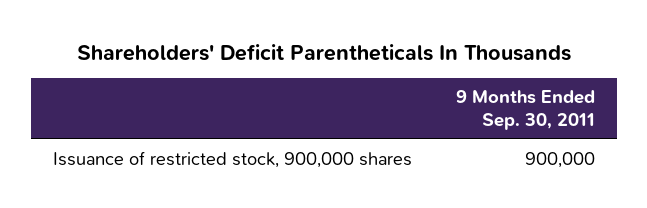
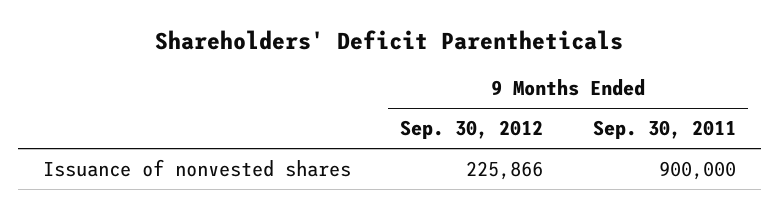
- Shareholders' Deficit Parentheticals In Thousands
+ Shareholders' Deficit Parentheticals
- | 9 Months Ended Sep. 30, 2011
+ | 9 Months Ended Sep. 30, 2012 | 9 Months Ended Sep. 30, 2011
- Issuance of restricted stock, 900,000 shares | 900,000
+ Issuance of nonvested shares | 225,866 | 900,000

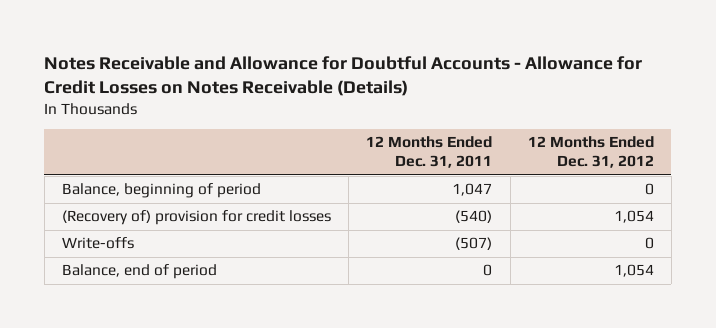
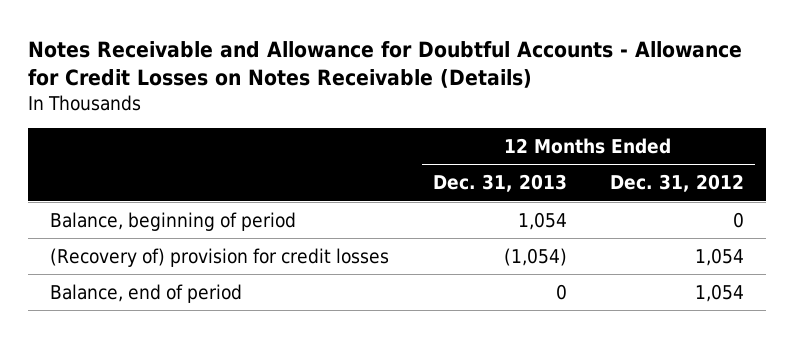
- | 12 Months Ended Dec. 31, 2011 | 12 Months Ended Dec. 31, 2012
+ | 12 Months Ended Dec. 31, 2013 | 12 Months Ended Dec. 31, 2012
- Write-offs | (507) | 0

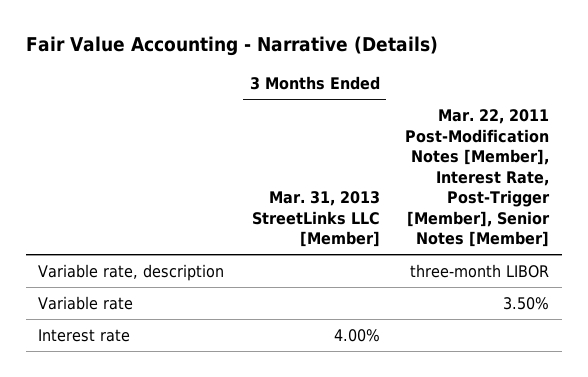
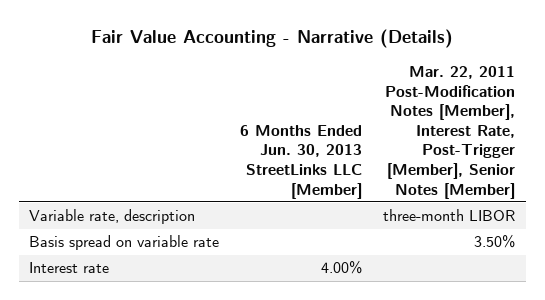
- | 3 Months Ended Mar. 31, 2013 StreetLinks LLC [Member] | Mar. 22, 2011 Post-Modification Notes [Member], Interest Rate, Post-Trigger [Member], Senior Notes [Member]
+ | 6 Months Ended Jun. 30, 2013 StreetLinks LLC [Member] | Mar. 22, 2011 Post-Modification Notes [Member], Interest Rate, Post-Trigger [Member], Senior Notes [Member]
- Variable rate | | 3.50%
+ Basis spread on variable rate | | 3.50%

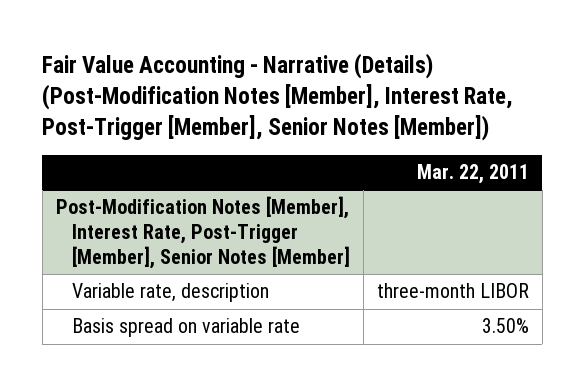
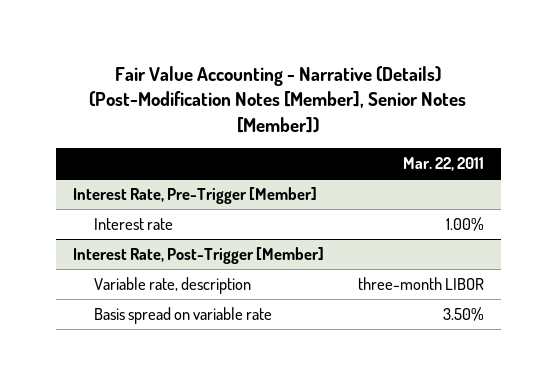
- Fair Value Accounting - Narrative (Details) (Post-Modification Notes [Member], Interest Rate, Post-Trigger [Member], Senior Notes [Member])
+ Fair Value Accounting - Narrative (Details) (Post-Modification Notes [Member], Senior Notes [Member])
- Post-Modification Notes [Member], Interest Rate, Post-Trigger [Member], Senior Notes [Member]
+ Interest Rate, Pre-Trigger [Member]
+ Interest rate | 1.00%
+ Interest Rate, Post-Trigger [Member]

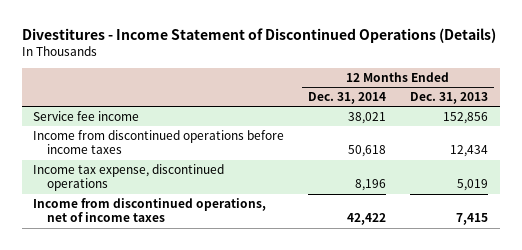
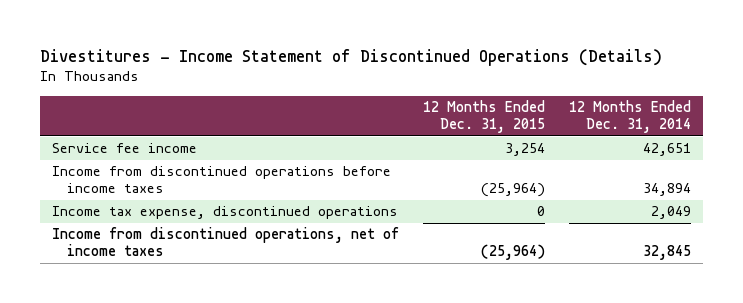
- | 12 Months Ended Dec. 31, 2014 | 12 Months Ended Dec. 31, 2013
+ | 12 Months Ended Dec. 31, 2015 | 12 Months Ended Dec. 31, 2014
- Service fee income | 38,021 | 152,856
- Income from discontinued operations before income taxes | 50,618 | 12,434
- Income tax expense, discontinued operations | 8,196 | 5,019
- Income from discontinued operations, net of income taxes | 42,422 | 7,415
+ Service fee income | 3,254 | 42,651
+ Income from discontinued operations before income taxes | (25,964) | 34,894
+ Income tax expense, discontinued operations | 0 | 2,049
+ Income from discontinued operations, net of income taxes | (25,964) | 32,845

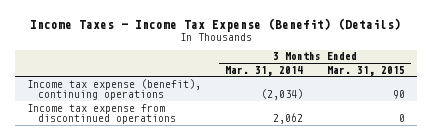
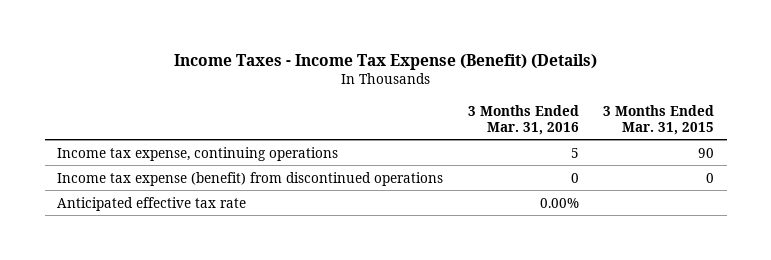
- | 3 Months Ended Mar. 31, 2014 | 3 Months Ended Mar. 31, 2015
+ | 3 Months Ended Mar. 31, 2016 | 3 Months Ended Mar. 31, 2015
- Income tax expense (benefit), continuing operations | (2,034) | 90
- Income tax expense from discontinued operations | 2,062 | 0
+ Income tax expense, continuing operations | 5 | 90
+ Income tax expense (benefit) from discontinued operations | 0 | 0
+ Anticipated effective tax rate | 0.00% |

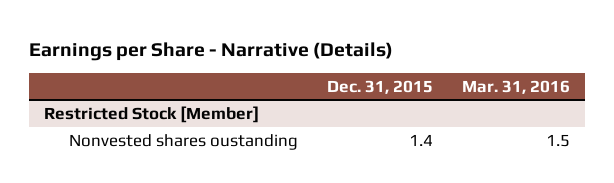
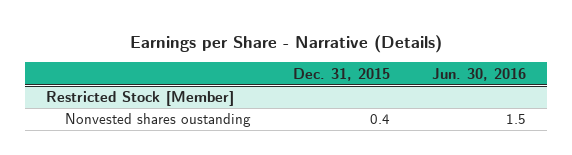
- | Dec. 31, 2015 | Mar. 31, 2016
+ | Dec. 31, 2015 | Jun. 30, 2016
@ Restricted Stock [Member]
- Nonvested shares oustanding | 1.4 | 1.5
+ Nonvested shares oustanding | 0.4 | 1.5

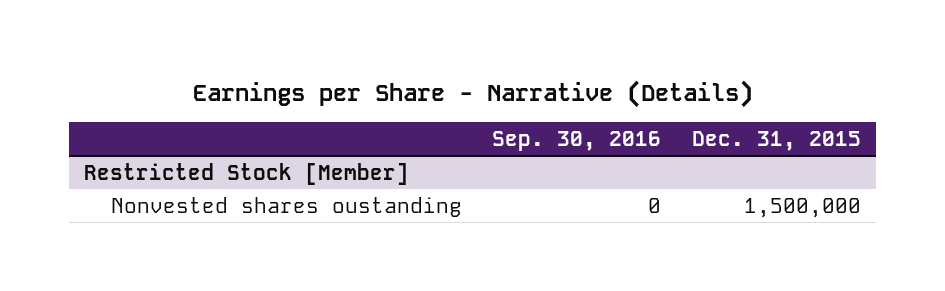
- | Dec. 31, 2015 | Jun. 30, 2016
+ | Sep. 30, 2016 | Dec. 31, 2015
@ Restricted Stock [Member]
- Nonvested shares oustanding | 0.4 | 1.5
+ Nonvested shares oustanding | 0 | 1,500,000

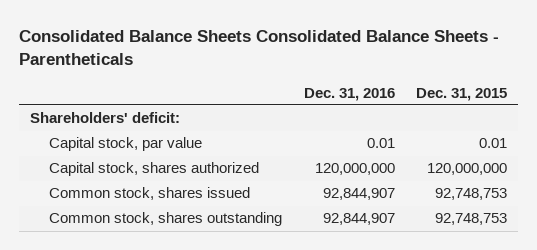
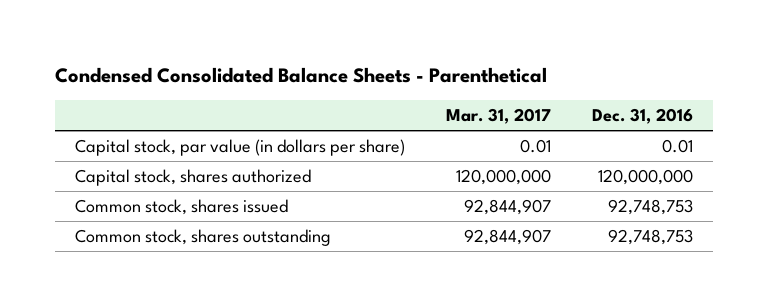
- Consolidated Balance Sheets Consolidated Balance Sheets - Parentheticals
+ Condensed Consolidated Balance Sheets - Parenthetical
- | Dec. 31, 2016 | Dec. 31, 2015
+ | Mar. 31, 2017 | Dec. 31, 2016
- Shareholders' deficit:
- Capital stock, par value | 0.01 | 0.01
+ Capital stock, par value (in dollars per share) | 0.01 | 0.01
- Common stock, shares issued | 92,844,907 | 92,748,753
- Common stock, shares outstanding | 92,844,907 | 92,748,753
+ Common stock, shares issued | 92,844,907 | 92,748,753
+ Common stock, shares outstanding | 92,844,907 | 92,748,753

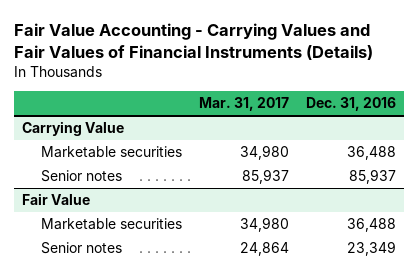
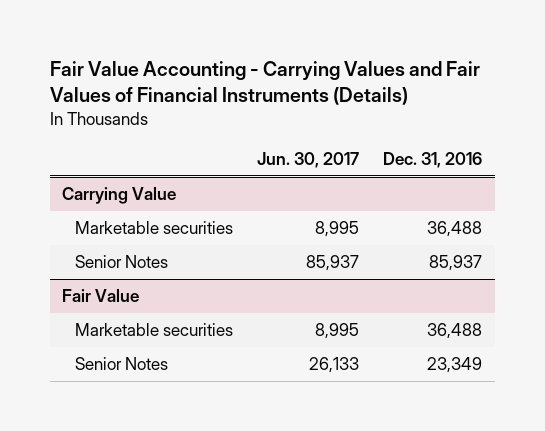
- | Mar. 31, 2017 | Dec. 31, 2016
+ | Jun. 30, 2017 | Dec. 31, 2016
@ Carrying Value
- Senior notes | 85,937 | 85,937
+ Senior Notes | 85,937 | 85,937
@ Fair Value
- Senior notes | 24,864 | 23,349
+ Senior Notes | 26,133 | 23,349

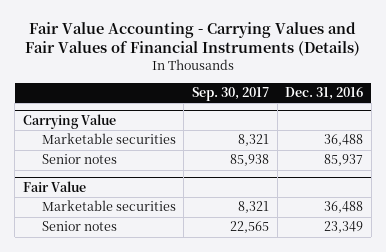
- | Jun. 30, 2017 | Dec. 31, 2016
+ | Sep. 30, 2017 | Dec. 31, 2016
@ Carrying Value
- Senior Notes | 85,937 | 85,937
+ Senior notes | 85,938 | 85,937
@ Fair Value
- Senior Notes | 26,133 | 23,349
+ Senior notes | 22,565 | 23,349

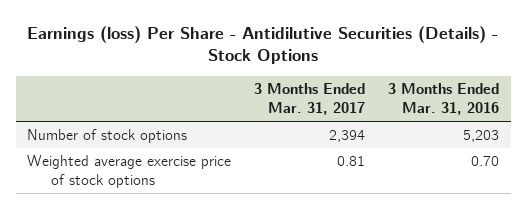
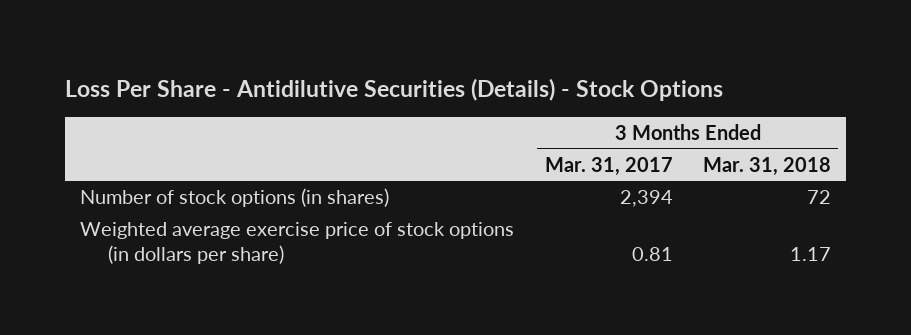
- Earnings (loss) Per Share - Antidilutive Securities (Details) - Stock Options
+ Loss Per Share - Antidilutive Securities (Details) - Stock Options
- | 3 Months Ended Mar. 31, 2017 | 3 Months Ended Mar. 31, 2016
+ | 3 Months Ended Mar. 31, 2017 | 3 Months Ended Mar. 31, 2018
- Number of stock options | 2,394 | 5,203
- Weighted average exercise price of stock options | 0.81 | 0.70
+ Number of stock options (in shares) | 2,394 | 72
+ Weighted average exercise price of stock options (in dollars per share) | 0.81 | 1.17

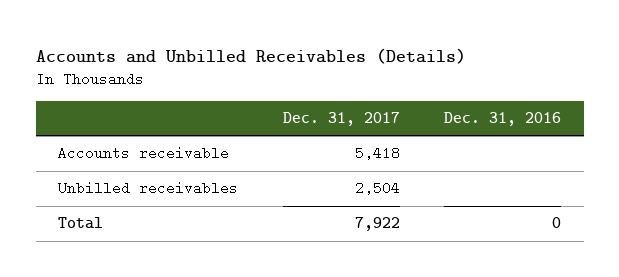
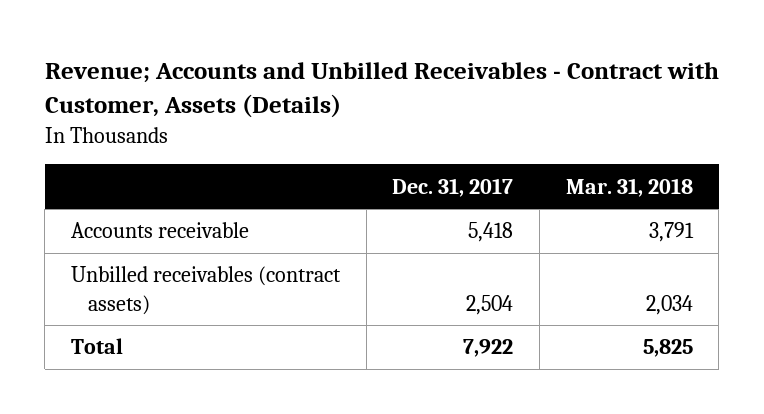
- Accounts and Unbilled Receivables (Details)
+ Revenue; Accounts and Unbilled Receivables - Contract with Customer, Assets (Details)
- | Dec. 31, 2017 | Dec. 31, 2016
+ | Dec. 31, 2017 | Mar. 31, 2018
- Unbilled receivables | 2,504 |
+ Unbilled receivables (contract assets) | 2,504 | 2,034

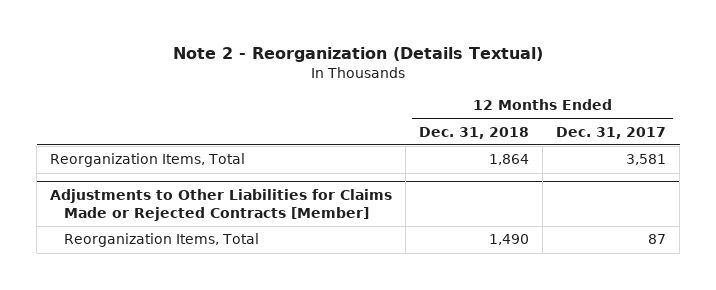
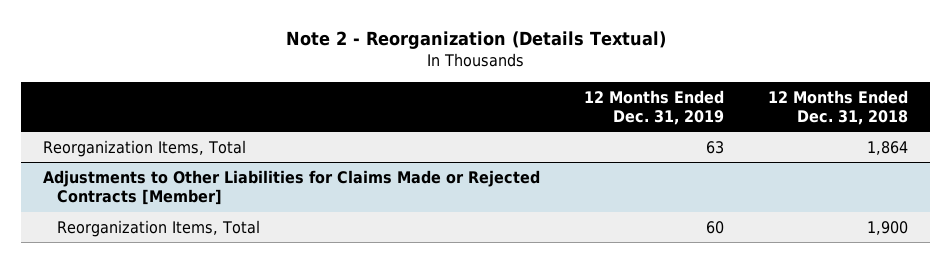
- | 12 Months Ended Dec. 31, 2018 | 12 Months Ended Dec. 31, 2017
+ | 12 Months Ended Dec. 31, 2019 | 12 Months Ended Dec. 31, 2018
@ Adjustments to Other Liabilities for Claims Made or Rejected Contracts [Member]
- Reorganization Items, Total | 1,490 | 87
+ Reorganization Items, Total | 60 | 1,900

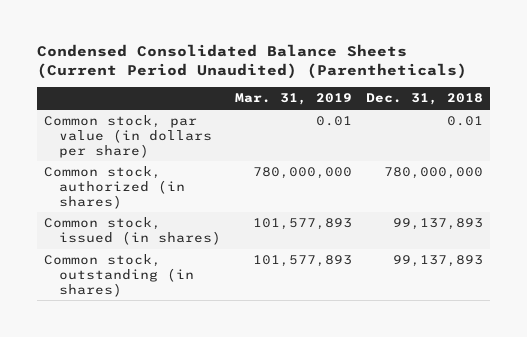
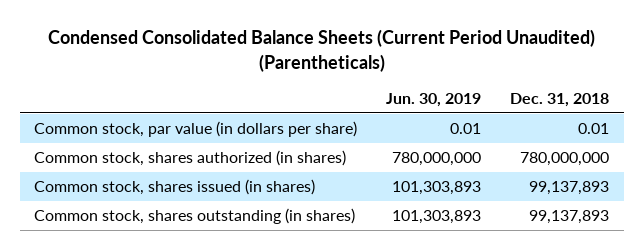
- | Mar. 31, 2019 | Dec. 31, 2018
+ | Jun. 30, 2019 | Dec. 31, 2018
- Common stock, authorized (in shares) | 780,000,000 | 780,000,000
- Common stock, issued (in shares) | 101,577,893 | 99,137,893
- Common stock, outstanding (in shares) | 101,577,893 | 99,137,893
+ Common stock, shares authorized (in shares) | 780,000,000 | 780,000,000
+ Common stock, shares issued (in shares) | 101,303,893 | 99,137,893
+ Common stock, shares outstanding (in shares) | 101,303,893 | 99,137,893

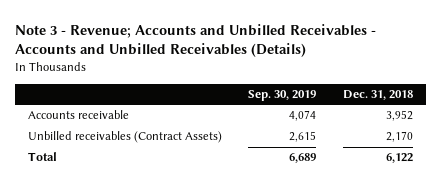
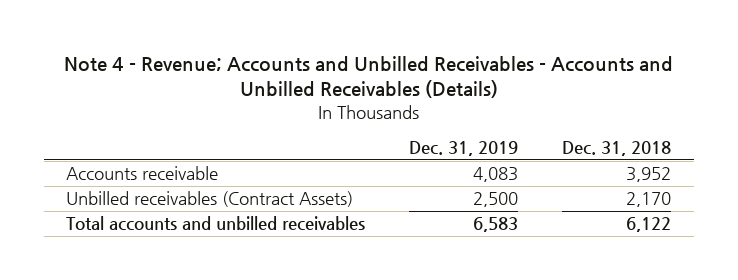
- Note 3 - Revenue; Accounts and Unbilled Receivables - Accounts and Unbilled Receivables (Details)
+ Note 4 - Revenue; Accounts and Unbilled Receivables - Accounts and Unbilled Receivables (Details)
- | Sep. 30, 2019 | Dec. 31, 2018
+ | Dec. 31, 2019 | Dec. 31, 2018
- Total | 6,689 | 6,122
+ Total accounts and unbilled receivables | 6,583 | 6,122

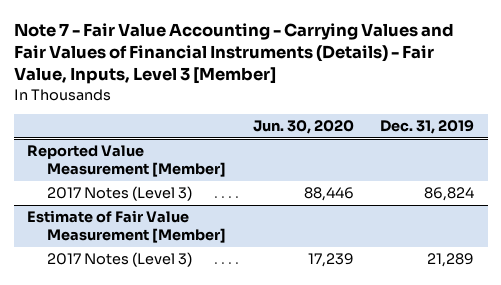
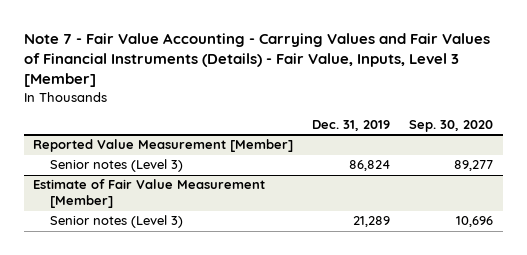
- | Jun. 30, 2020 | Dec. 31, 2019
+ | Dec. 31, 2019 | Sep. 30, 2020
@ Reported Value Measurement [Member]
- 2017 Notes (Level 3) | 88,446 | 86,824
+ Senior notes (Level 3) | 86,824 | 89,277
@ Estimate of Fair Value Measurement [Member]
- 2017 Notes (Level 3) | 17,239 | 21,289
+ Senior notes (Level 3) | 21,289 | 10,696

